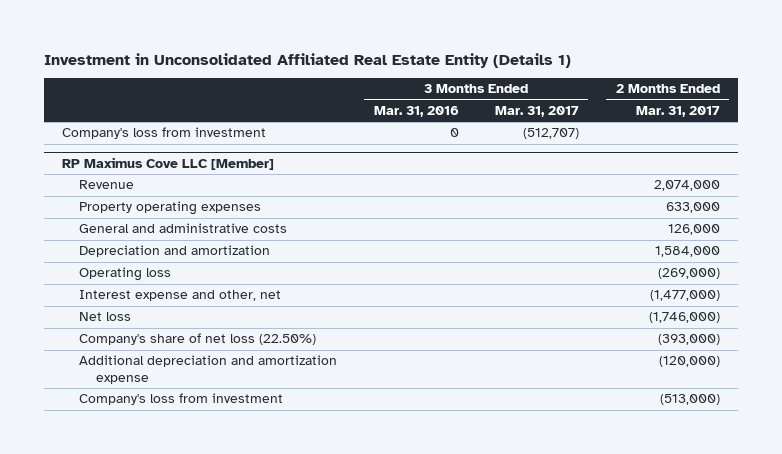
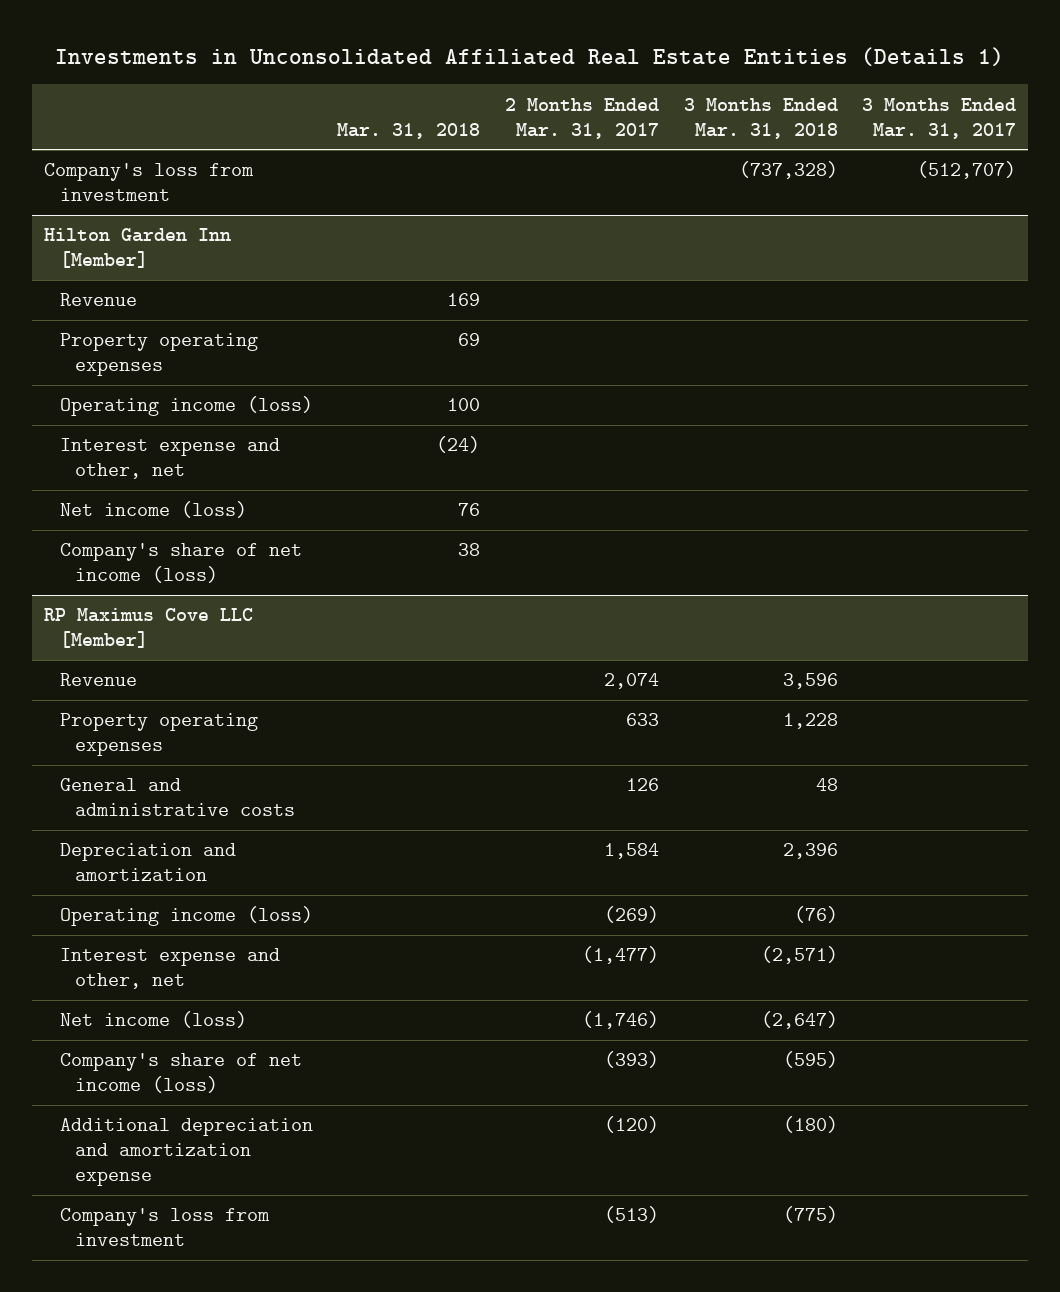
- Investment in Unconsolidated Affiliated Real Estate Entity (Details 1)
+ Investments in Unconsolidated Affiliated Real Estate Entities (Details 1)
- | 3 Months Ended Mar. 31, 2016 | 3 Months Ended Mar. 31, 2017 | 2 Months Ended Mar. 31, 2017
+ | Mar. 31, 2018 | 2 Months Ended Mar. 31, 2017 | 3 Months Ended Mar. 31, 2018 | 3 Months Ended Mar. 31, 2017
+ Hilton Garden Inn [Member]
+ Revenue | 169 | | |
+ Property operating expenses | 69 | | |
+ Operating income (loss) | 100 | | |
+ Interest expense and other, net | (24) | | |
+ Net income (loss) | 76 | | |
+ Company's share of net income (loss) | 38 | | |
@ RP Maximus Cove LLC [Member]
- Revenue | | | 2,074,000
- Property operating expenses | | | 633,000
- General and administrative costs | | | 126,000
- Depreciation and amortization | | | 1,584,000
- Operating loss | | | (269,000)
- Interest expense and other, net | | | (1,477,000)
- Net loss | | | (1,746,000)
- Company's share of net loss (22.50%) | | | (393,000)
- Additional depreciation and amortization expense | | | (120,000)
- Company's loss from investment | | | (513,000)
+ Revenue | | 2,074 | 3,596 |
+ Property operating expenses | | 633 | 1,228 |
+ General and administrative costs | | 126 | 48 |
+ Depreciation and amortization | | 1,584 | 2,396 |
+ Operating income (loss) | | (269) | (76) |
+ Interest expense and other, net | | (1,477) | (2,571) |
+ Net income (loss) | | (1,746) | (2,647) |
+ Company's share of net income (loss) | | (393) | (595) |
+ Additional depreciation and amortization expense | | (120) | (180) |
+ Company's loss from investment | | (513) | (775) |

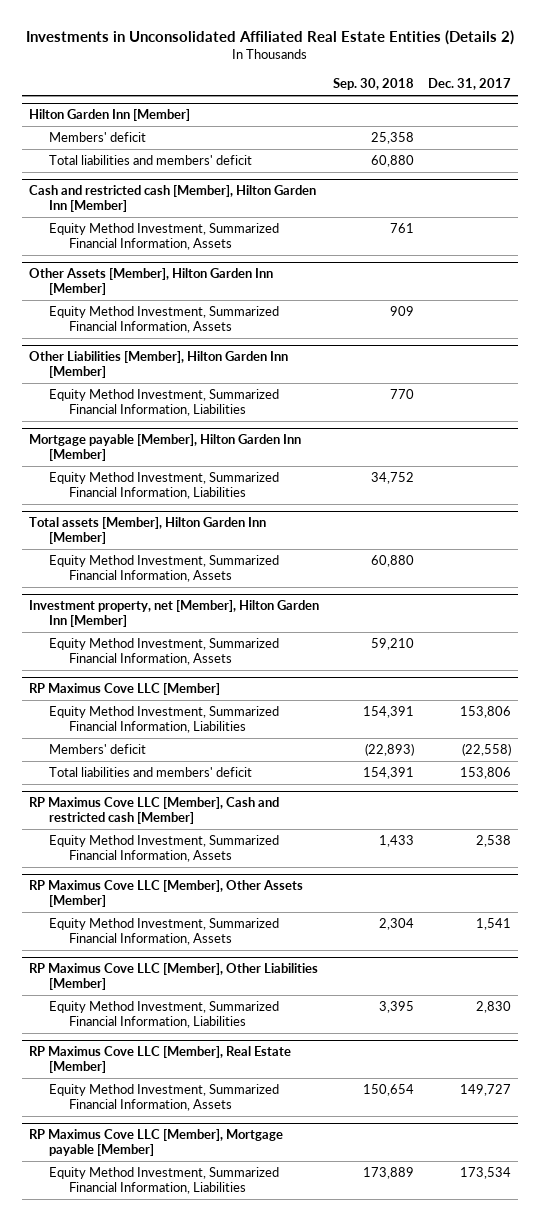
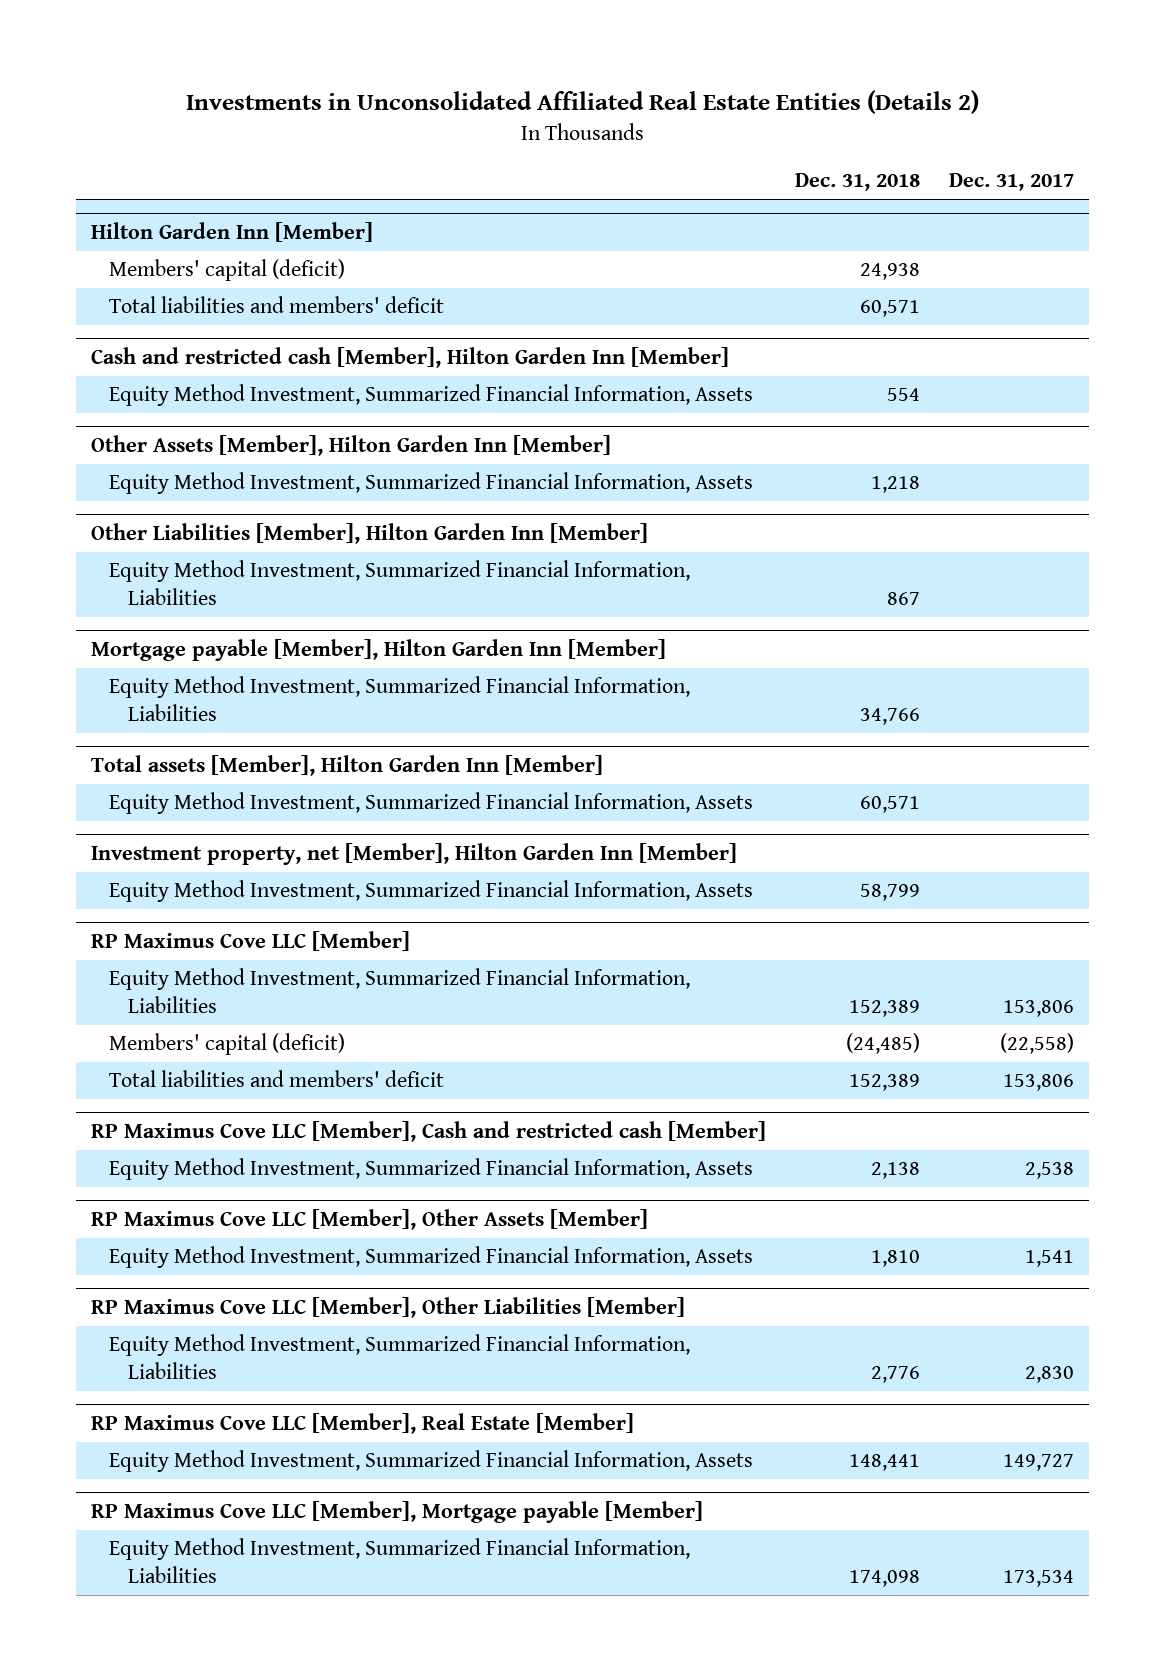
- | Sep. 30, 2018 | Dec. 31, 2017
+ | Dec. 31, 2018 | Dec. 31, 2017
@ Hilton Garden Inn [Member]
- Members' deficit | 25,358 |
+ Members' capital (deficit) | 24,938 |
@ RP Maximus Cove LLC [Member]
- Members' deficit | (22,893) | (22,558)
+ Members' capital (deficit) | (24,485) | (22,558)

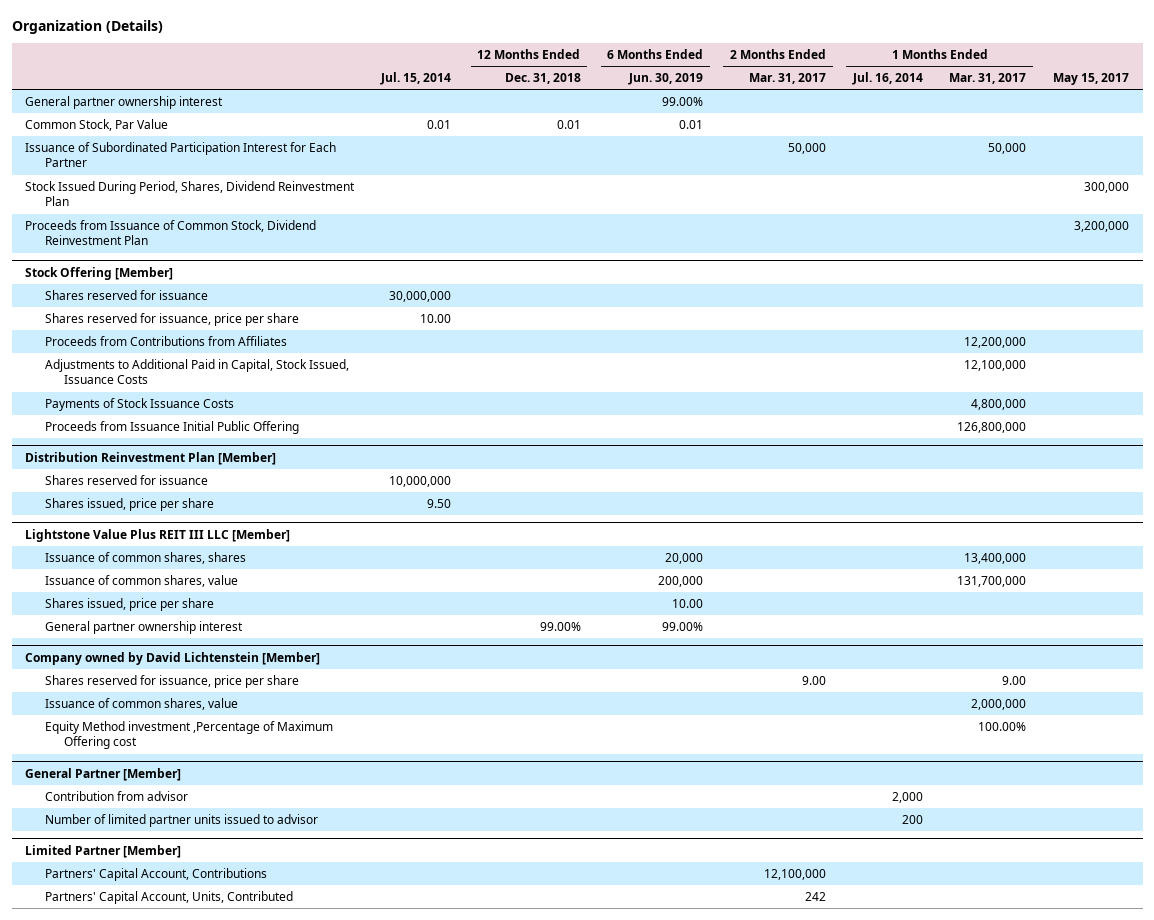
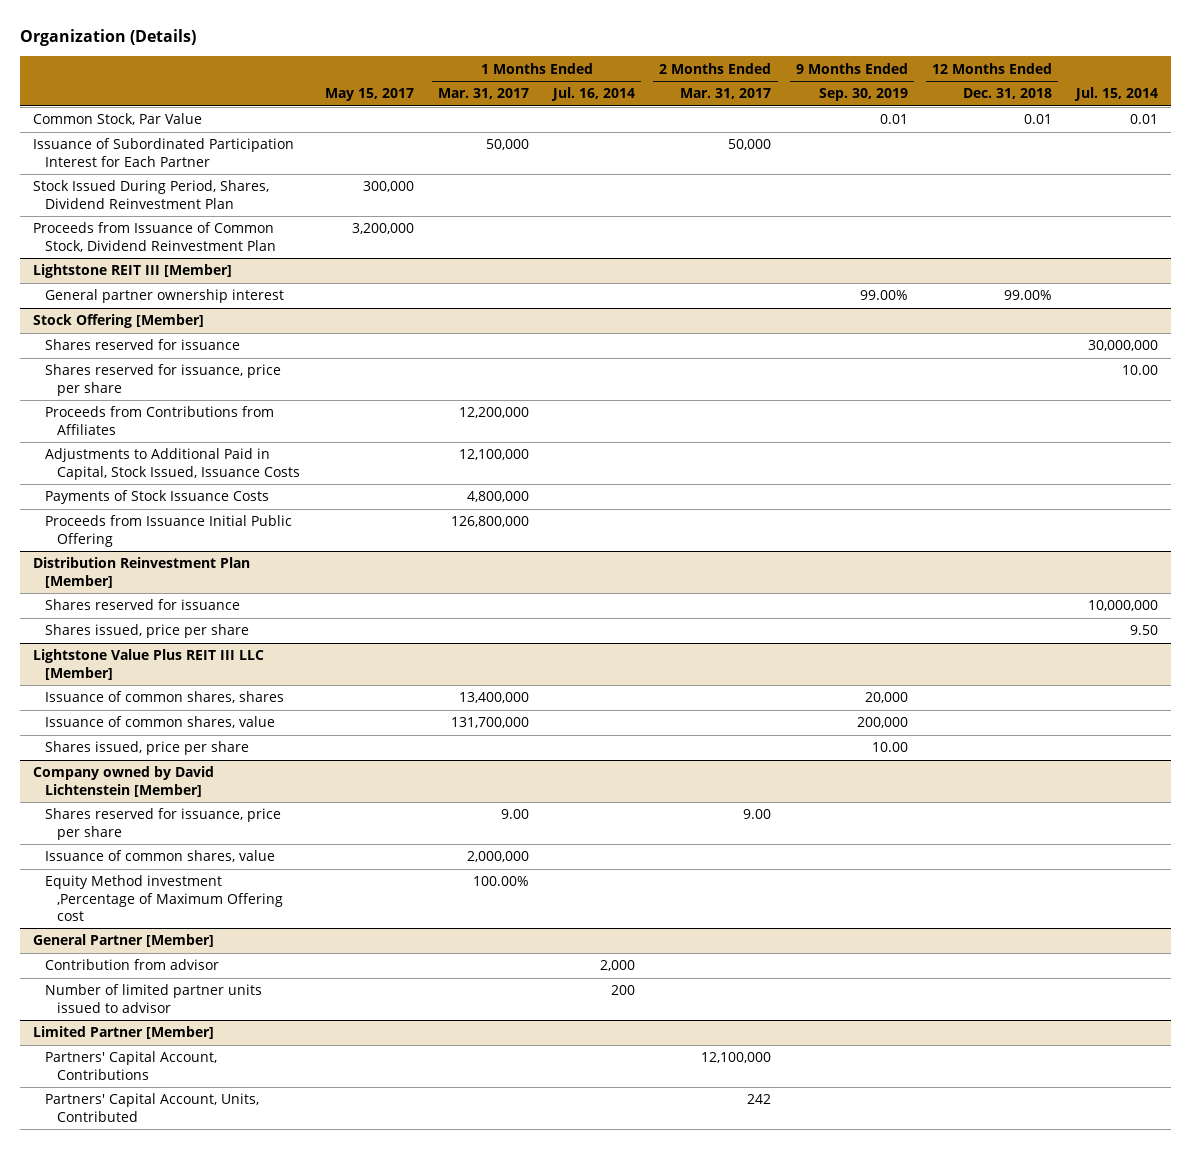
- | Jul. 15, 2014 | 12 Months Ended Dec. 31, 2018 | 6 Months Ended Jun. 30, 2019 | 2 Months Ended Mar. 31, 2017 | 1 Months Ended Jul. 16, 2014 | 1 Months Ended Mar. 31, 2017 | May 15, 2017
+ | May 15, 2017 | 1 Months Ended Mar. 31, 2017 | 1 Months Ended Jul. 16, 2014 | 2 Months Ended Mar. 31, 2017 | 9 Months Ended Sep. 30, 2019 | 12 Months Ended Dec. 31, 2018 | Jul. 15, 2014
- General partner ownership interest | | | 99.00% | | | |
+ Lightstone REIT III [Member]
+ General partner ownership interest | | | | | 99.00% | 99.00% |
@ Lightstone Value Plus REIT III LLC [Member]
- General partner ownership interest | | 99.00% | 99.00% | | | |

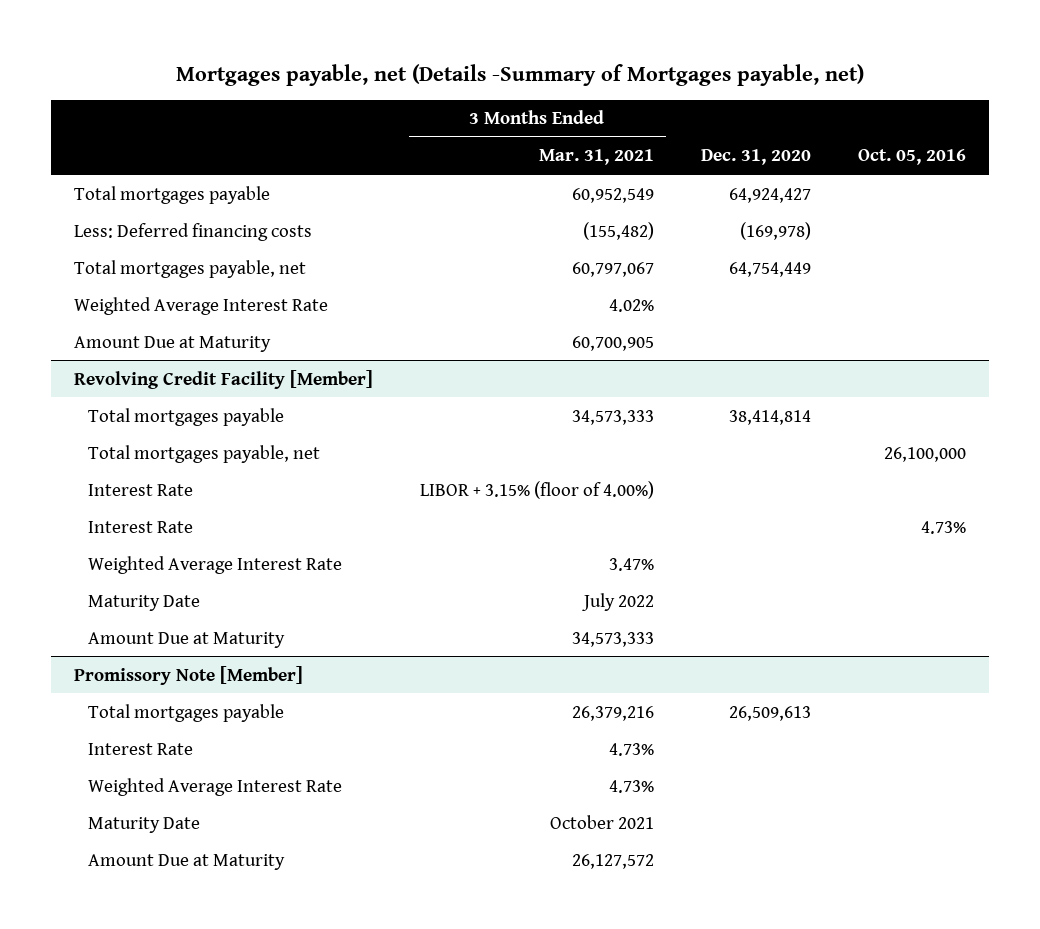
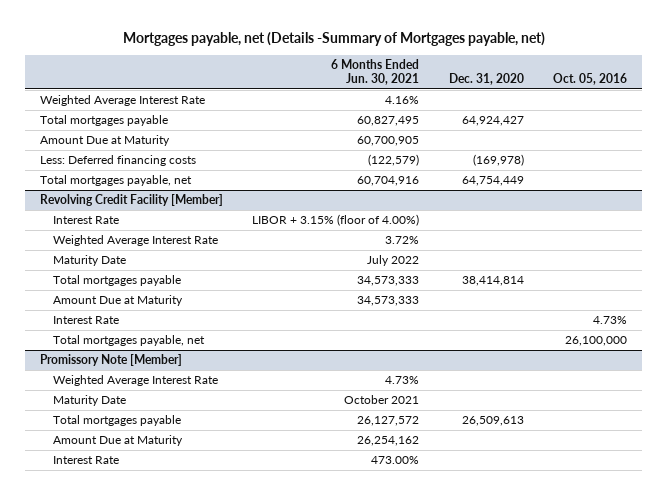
- | 3 Months Ended Mar. 31, 2021 | Dec. 31, 2020 | Oct. 05, 2016
+ | 6 Months Ended Jun. 30, 2021 | Dec. 31, 2020 | Oct. 05, 2016
moved up: Weighted Average Interest Rate | 4.16% | |
moved up: Amount Due at Maturity | 60,700,905 | |
@ Revolving Credit Facility [Member]
moved down: Total mortgages payable | 34,573,333 | 38,414,814 |
moved down: Interest Rate | | | 4.73%
moved down: Total mortgages payable, net | | | 26,100,000
@ Promissory Note [Member]
moved down: Total mortgages payable | 26,127,572 | 26,509,613 |
moved down: Interest Rate | 473.00% | |

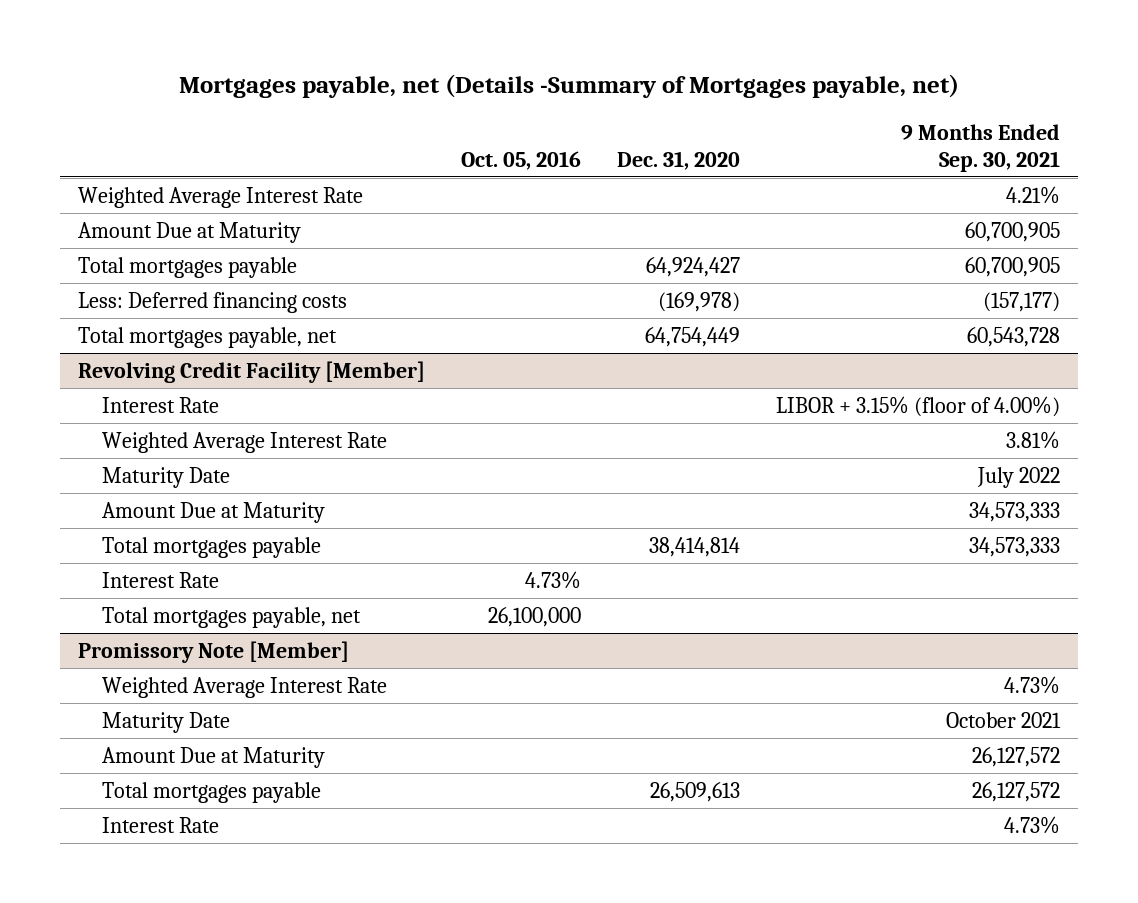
- | 6 Months Ended Jun. 30, 2021 | Dec. 31, 2020 | Oct. 05, 2016
+ | Oct. 05, 2016 | Dec. 31, 2020 | 9 Months Ended Sep. 30, 2021
moved down: Total mortgages payable | | 64,924,427 | 60,700,905
@ Revolving Credit Facility [Member]
moved down: Total mortgages payable | | 38,414,814 | 34,573,333
@ Promissory Note [Member]
moved down: Total mortgages payable | | 26,509,613 | 26,127,572

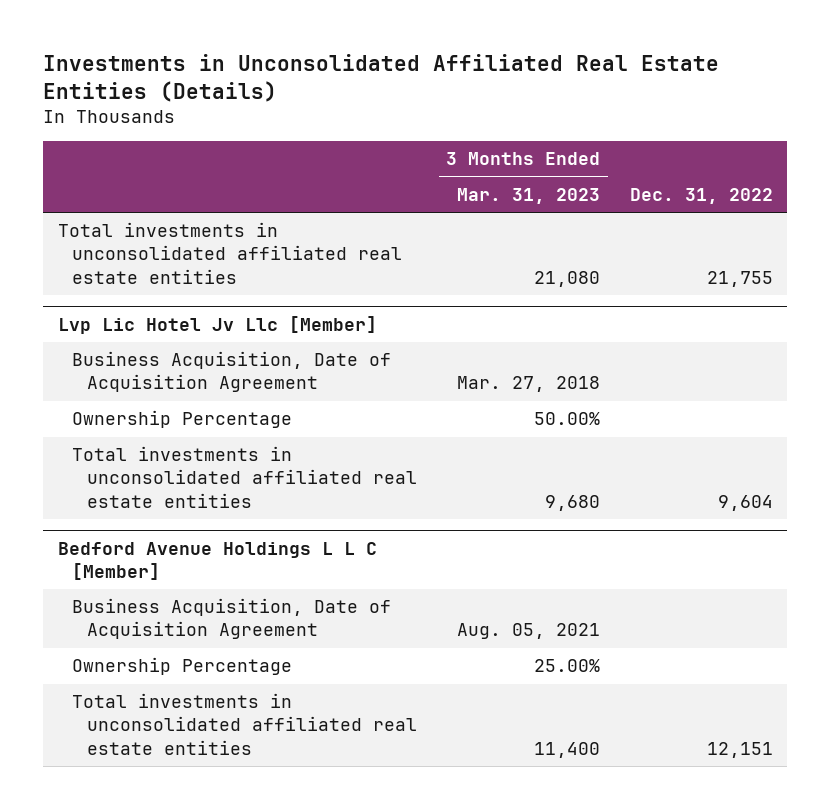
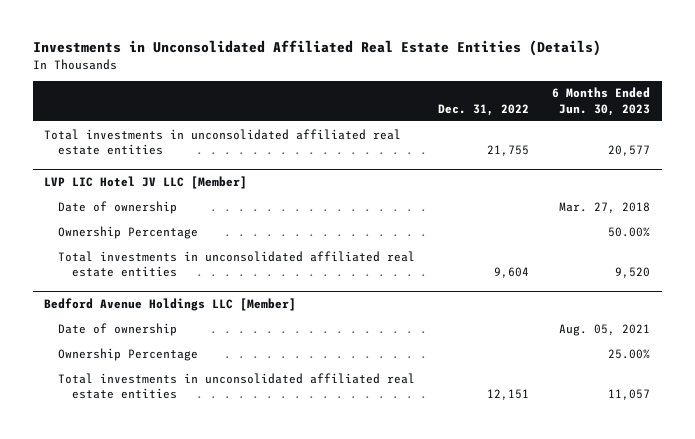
- | 3 Months Ended Mar. 31, 2023 | Dec. 31, 2022
+ | Dec. 31, 2022 | 6 Months Ended Jun. 30, 2023
- Lvp Lic Hotel Jv Llc [Member]
- Business Acquisition, Date of Acquisition Agreement | Mar. 27, 2018 |
+ LVP LIC Hotel JV LLC [Member]
+ Date of ownership | | Mar. 27, 2018
- Bedford Avenue Holdings L L C [Member]
- Business Acquisition, Date of Acquisition Agreement | Aug. 05, 2021 |
+ Bedford Avenue Holdings LLC [Member]
+ Date of ownership | | Aug. 05, 2021

